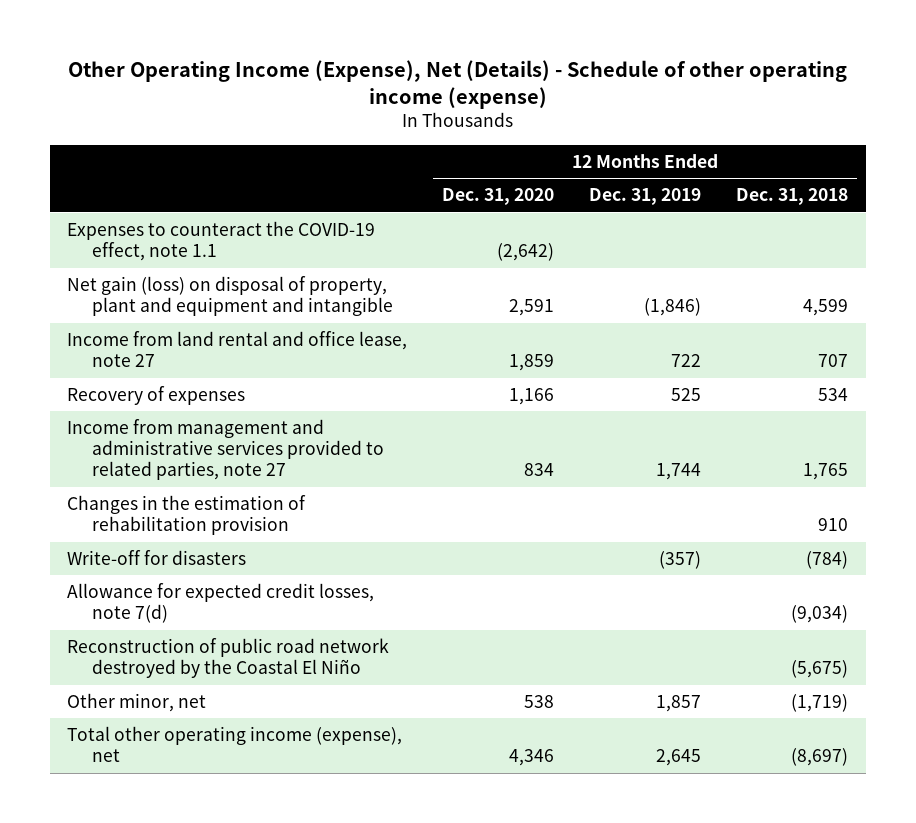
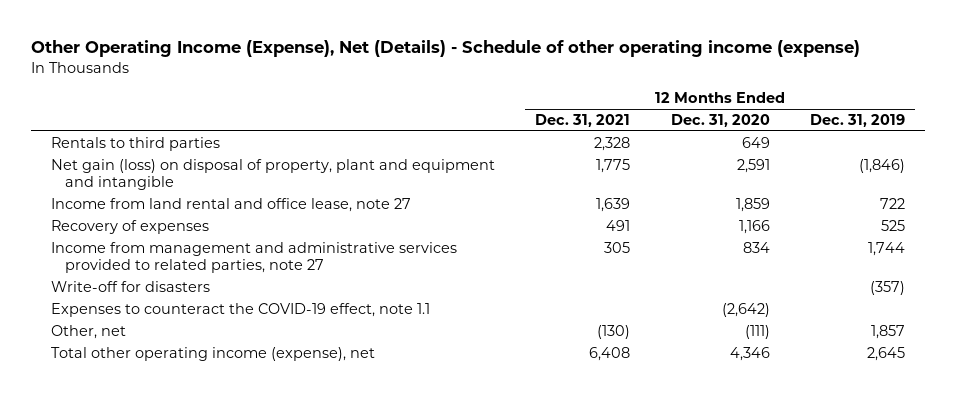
- | 12 Months Ended Dec. 31, 2020 | 12 Months Ended Dec. 31, 2019 | 12 Months Ended Dec. 31, 2018
+ | 12 Months Ended Dec. 31, 2021 | 12 Months Ended Dec. 31, 2020 | 12 Months Ended Dec. 31, 2019
+ Rentals to third parties | 2,328 | 649 |
- Changes in the estimation of rehabilitation provision | | | 910
- Allowance for expected credit losses, note 7(d) | | | (9,034)
- Reconstruction of public road network destroyed by the Coastal El Niño | | | (5,675)
- Other minor, net | 538 | 1,857 | (1,719)
moved down: Expenses to counteract the COVID-19 effect, note 1.1 | | (2,642) |
+ Other, net | (130) | (111) | 1,857

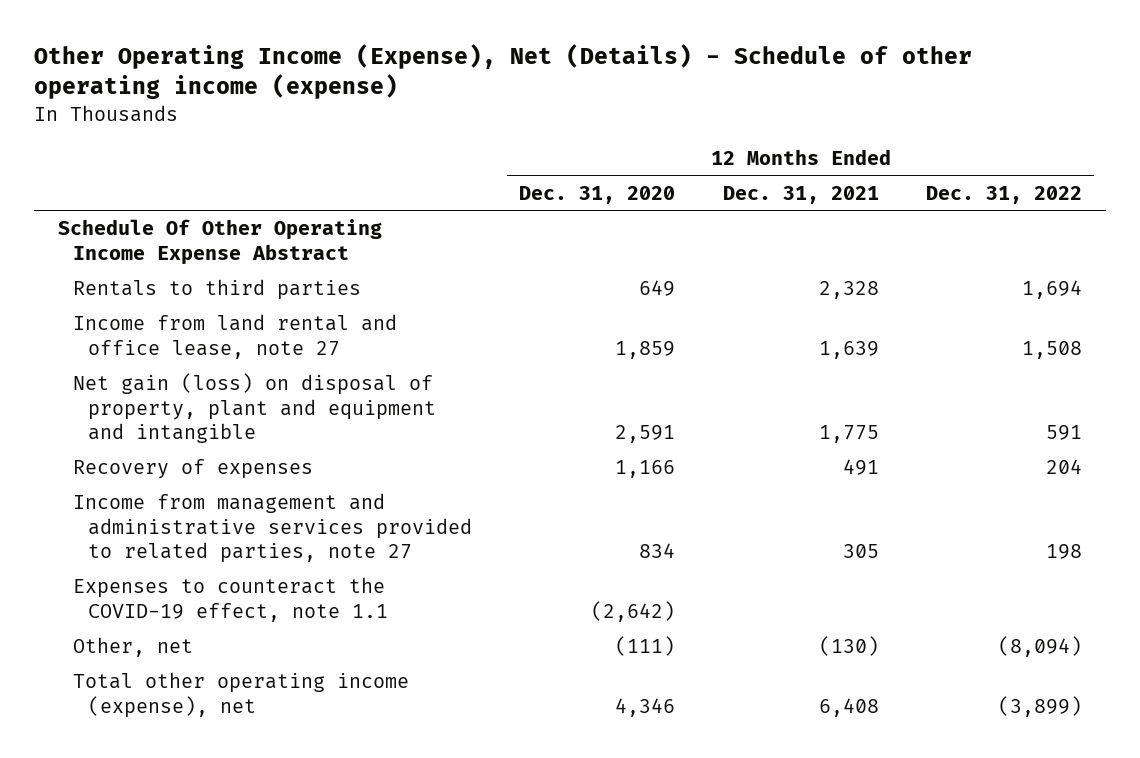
- | 12 Months Ended Dec. 31, 2021 | 12 Months Ended Dec. 31, 2020 | 12 Months Ended Dec. 31, 2019
+ | 12 Months Ended Dec. 31, 2020 | 12 Months Ended Dec. 31, 2021 | 12 Months Ended Dec. 31, 2022
+ Schedule Of Other Operating Income Expense Abstract
moved down: Net gain (loss) on disposal of property, plant and equipment and intangible | 2,591 | 1,775 | 591
- Write-off for disasters | | | (357)

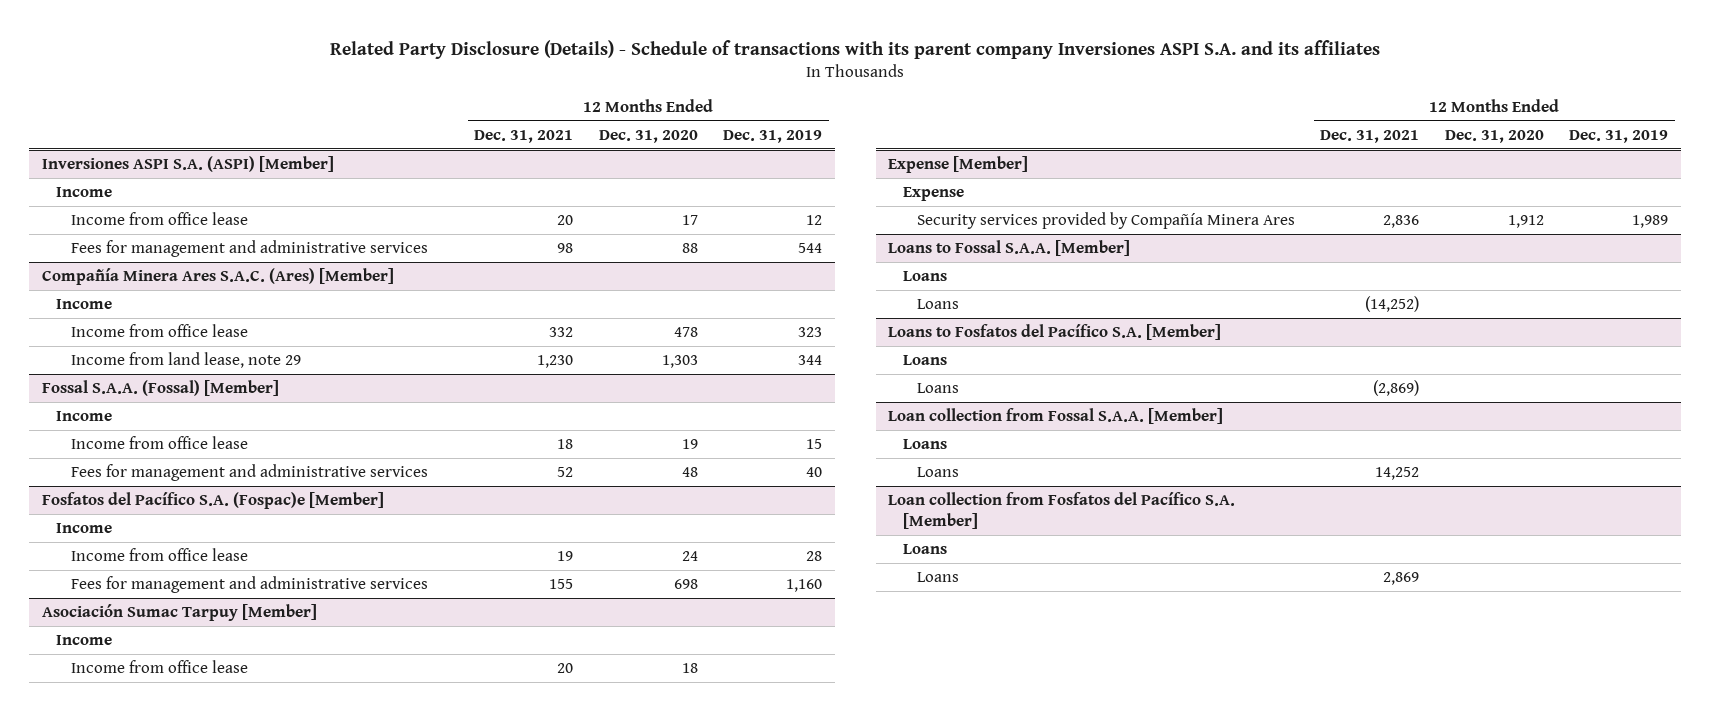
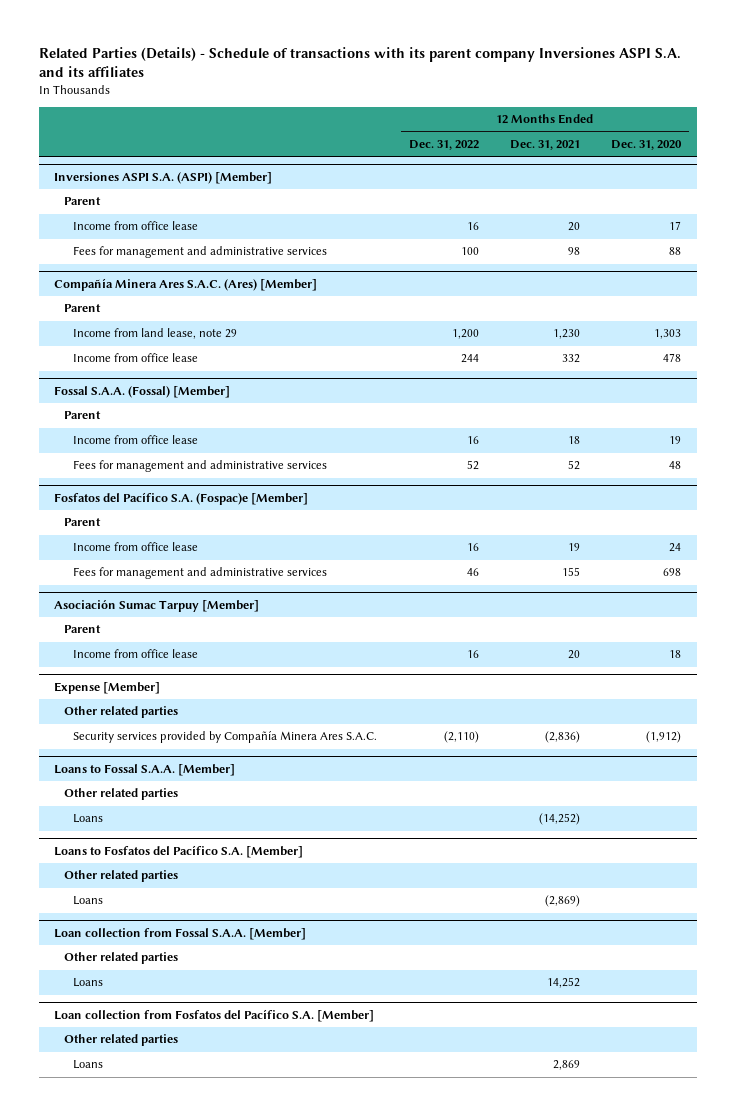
- Related Party Disclosure (Details) - Schedule of transactions with its parent company Inversiones ASPI S.A. and its affiliates
+ Related Parties (Details) - Schedule of transactions with its parent company Inversiones ASPI S.A. and its affiliates
- | 12 Months Ended Dec. 31, 2021 | 12 Months Ended Dec. 31, 2020 | 12 Months Ended Dec. 31, 2019
+ | 12 Months Ended Dec. 31, 2022 | 12 Months Ended Dec. 31, 2021 | 12 Months Ended Dec. 31, 2020
@ Inversiones ASPI S.A. (ASPI) [Member]
- Income
+ Parent
@ Compañía Minera Ares S.A.C. (Ares) [Member]
- Income
+ Parent
moved down: Income from office lease | 244 | 332 | 478
@ Fossal S.A.A. (Fossal) [Member]
- Income
+ Parent
@ Fosfatos del Pacífico S.A. (Fospac)e [Member]
- Income
+ Parent
@ Asociación Sumac Tarpuy [Member]
- Income
+ Parent
@ Expense [Member]
- Expense
- Security services provided by Compañía Minera Ares | 2,836 | 1,912 | 1,989
+ Other related parties
+ Security services provided by Compañía Minera Ares S.A.C. | (2,110) | (2,836) | (1,912)
@ Loans to Fossal S.A.A. [Member]
- Loans
+ Other related parties
@ Loans to Fosfatos del Pacífico S.A. [Member]
- Loans
+ Other related parties
@ Loan collection from Fossal S.A.A. [Member]
- Loans
+ Other related parties
@ Loan collection from Fosfatos del Pacífico S.A. [Member]
- Loans
+ Other related parties

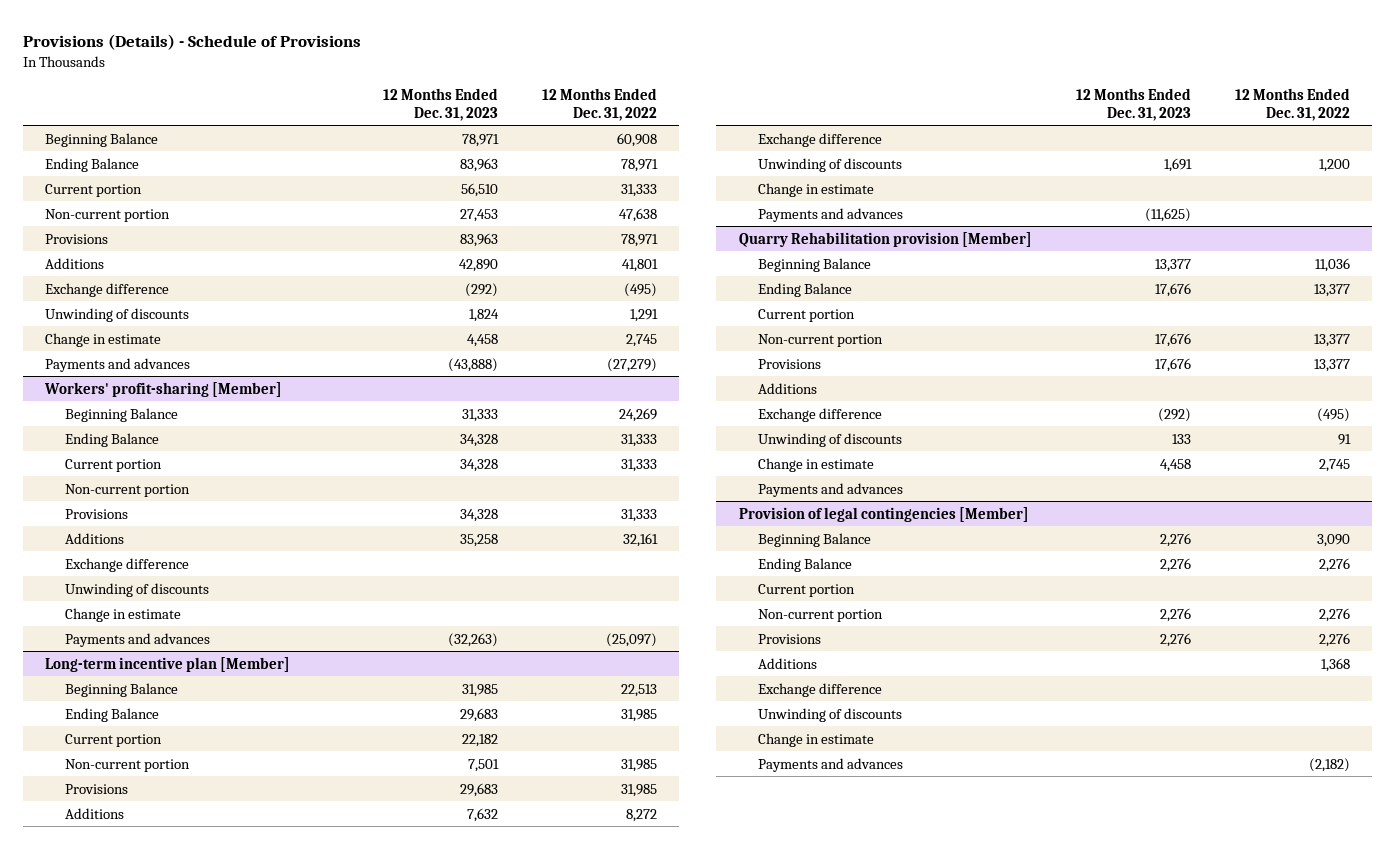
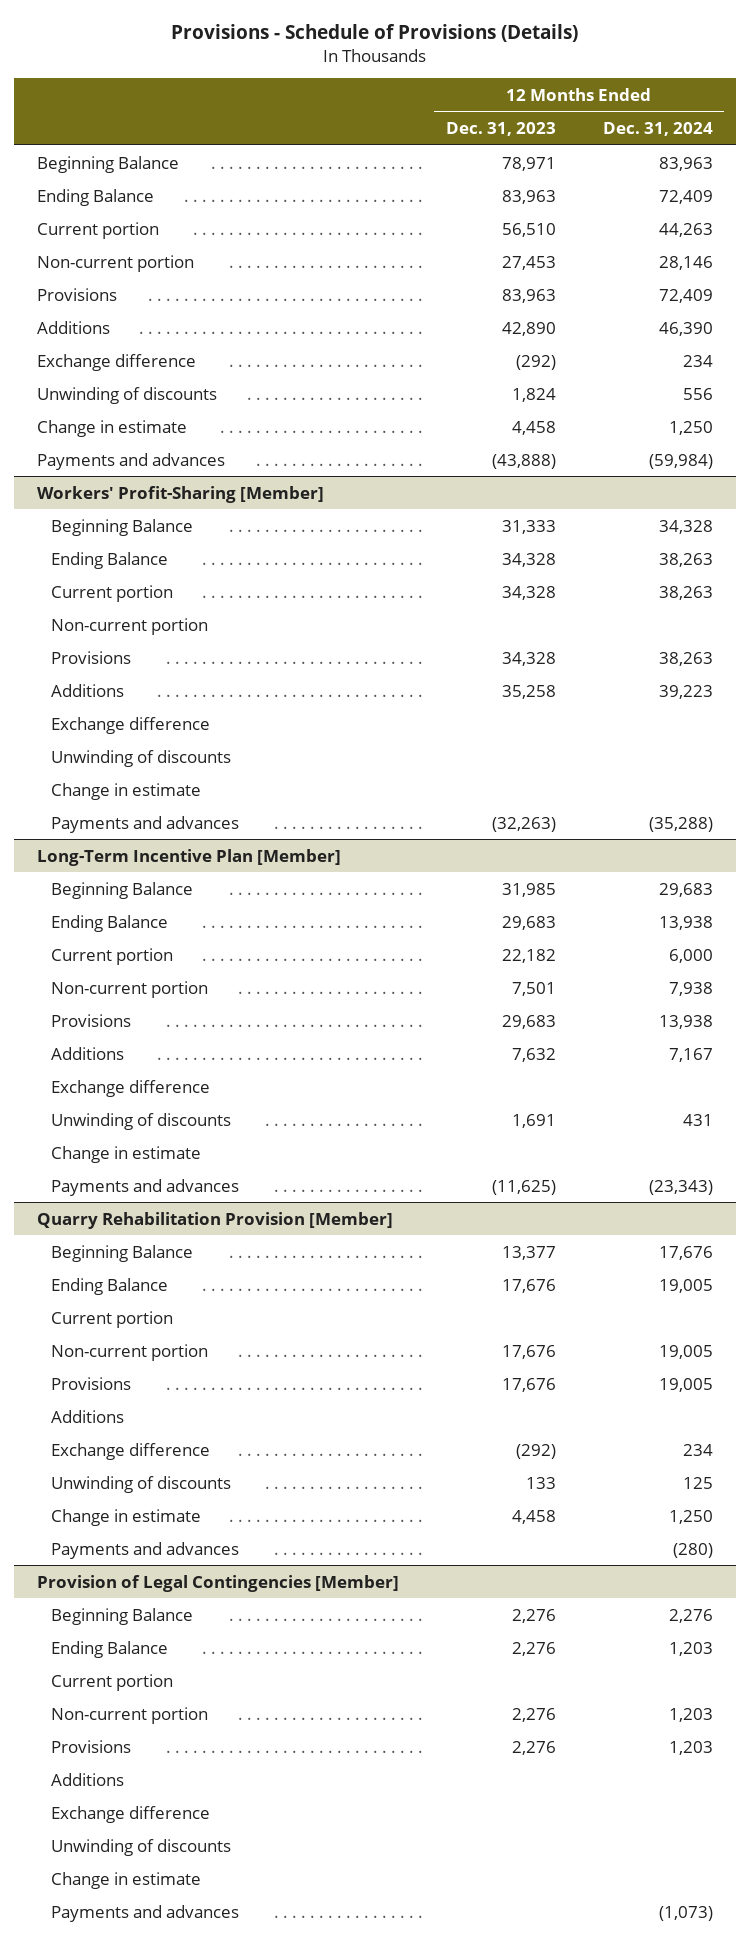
- Provisions (Details) - Schedule of Provisions
+ Provisions - Schedule of Provisions (Details)
- | 12 Months Ended Dec. 31, 2023 | 12 Months Ended Dec. 31, 2022
+ | 12 Months Ended Dec. 31, 2023 | 12 Months Ended Dec. 31, 2024
- Workers' profit-sharing [Member]
+ Workers' Profit-Sharing [Member]
- Long-term incentive plan [Member]
+ Long-Term Incentive Plan [Member]
- Quarry Rehabilitation provision [Member]
+ Quarry Rehabilitation Provision [Member]
- Provision of legal contingencies [Member]
+ Provision of Legal Contingencies [Member]

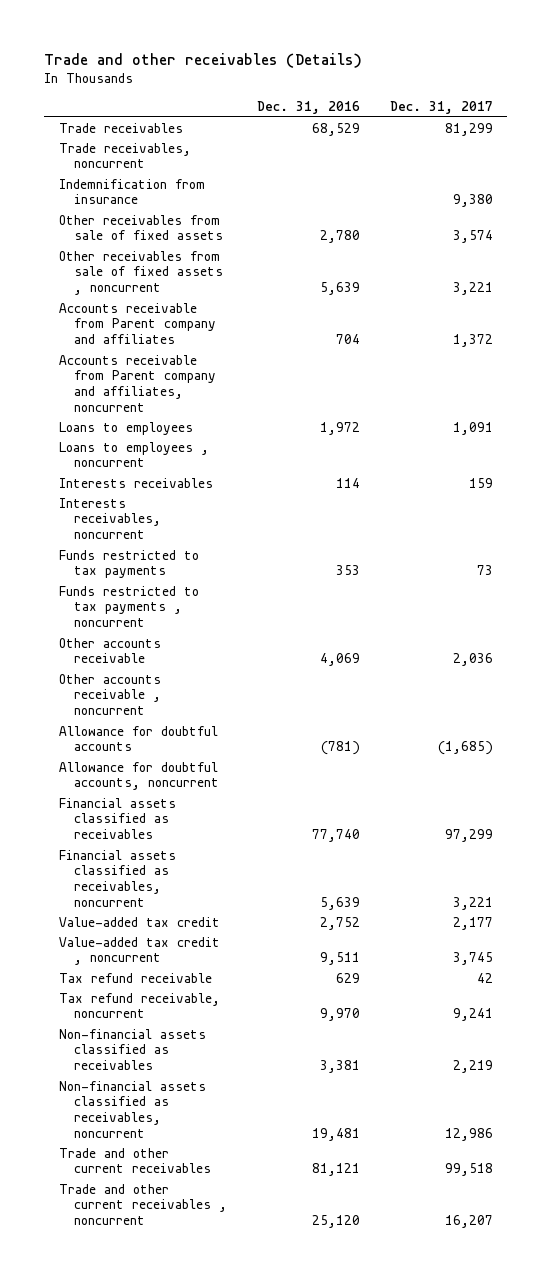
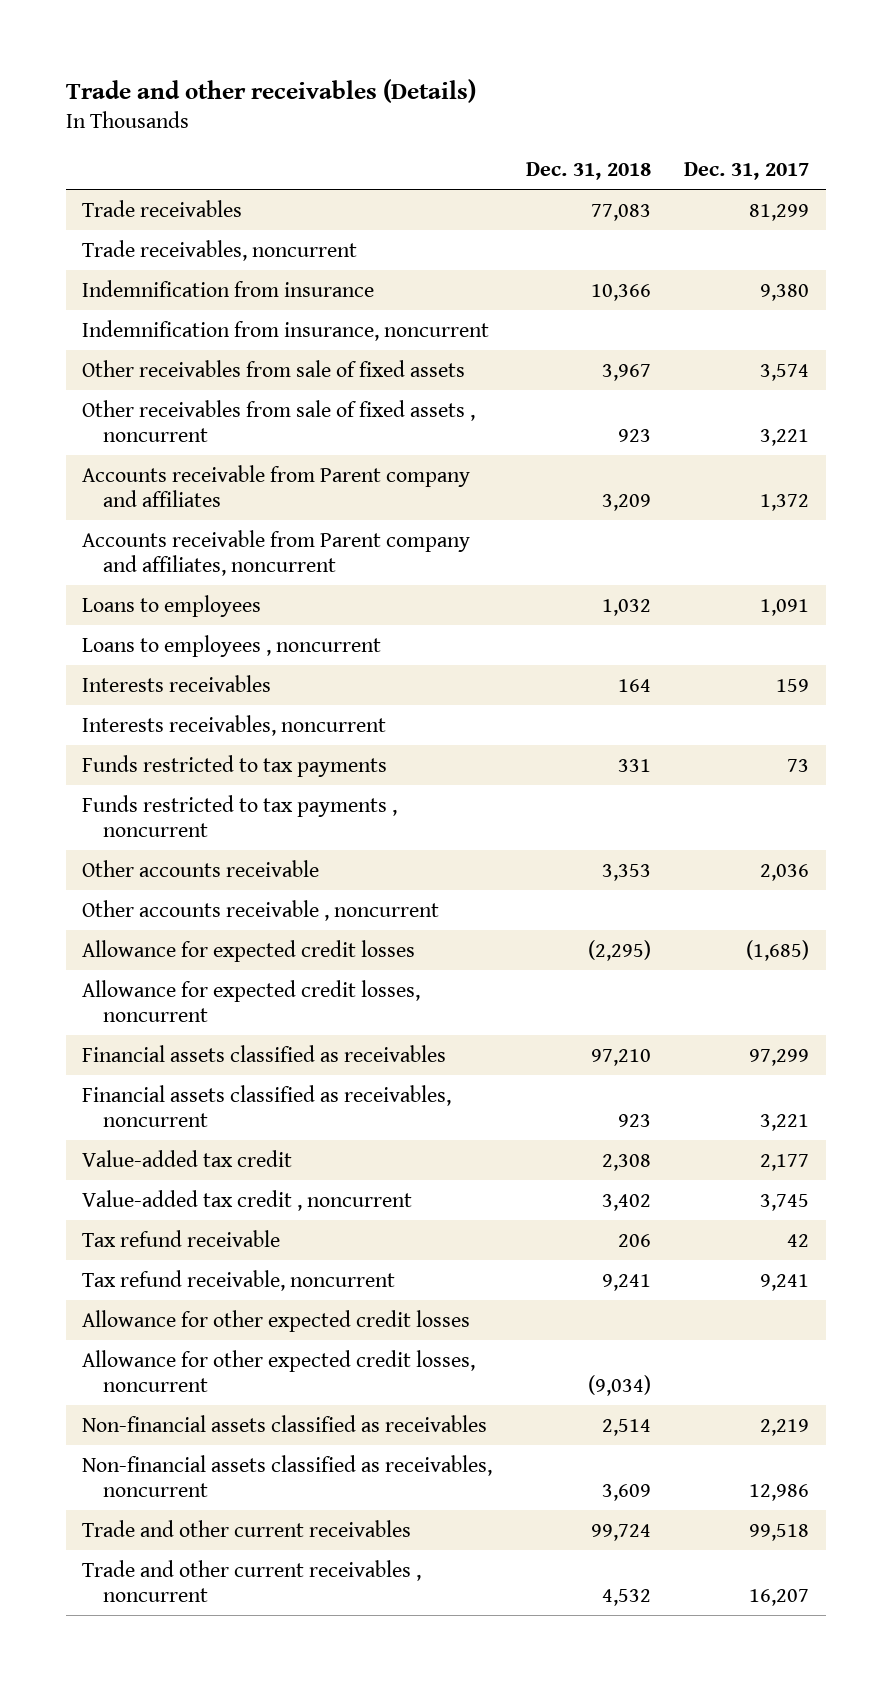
- | Dec. 31, 2016 | Dec. 31, 2017
+ | Dec. 31, 2018 | Dec. 31, 2017
+ Indemnification from insurance, noncurrent
- Allowance for doubtful accounts | (781) | (1,685)
- Allowance for doubtful accounts, noncurrent
+ Allowance for expected credit losses | (2,295) | (1,685)
+ Allowance for expected credit losses, noncurrent
+ Allowance for other expected credit losses
+ Allowance for other expected credit losses, noncurrent | (9,034) |

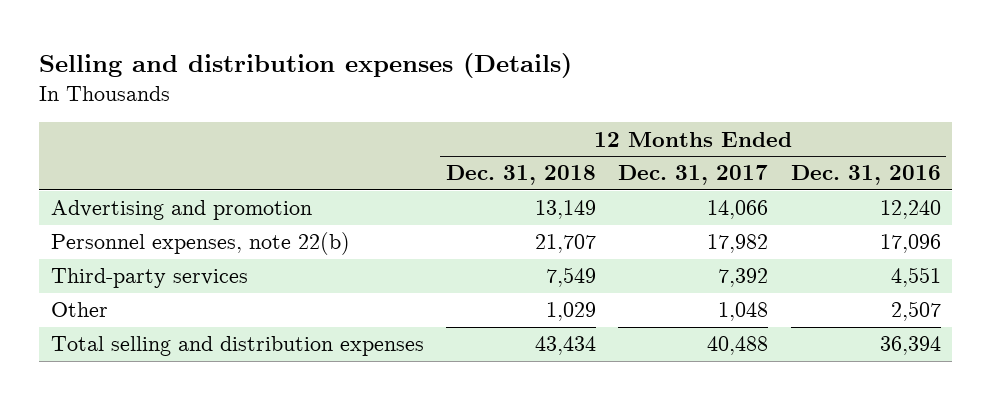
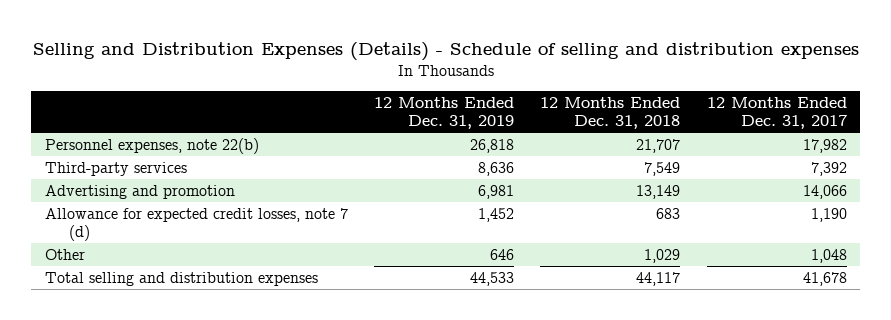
- Selling and distribution expenses (Details)
+ Selling and Distribution Expenses (Details) - Schedule of selling and distribution expenses
- | 12 Months Ended Dec. 31, 2018 | 12 Months Ended Dec. 31, 2017 | 12 Months Ended Dec. 31, 2016
+ | 12 Months Ended Dec. 31, 2019 | 12 Months Ended Dec. 31, 2018 | 12 Months Ended Dec. 31, 2017
moved down: Advertising and promotion | 6,981 | 13,149 | 14,066
+ Allowance for expected credit losses, note 7 (d) | 1,452 | 683 | 1,190
- Total selling and distribution expenses | 43,434 | 40,488 | 36,394
+ Total selling and distribution expenses | 44,533 | 44,117 | 41,678

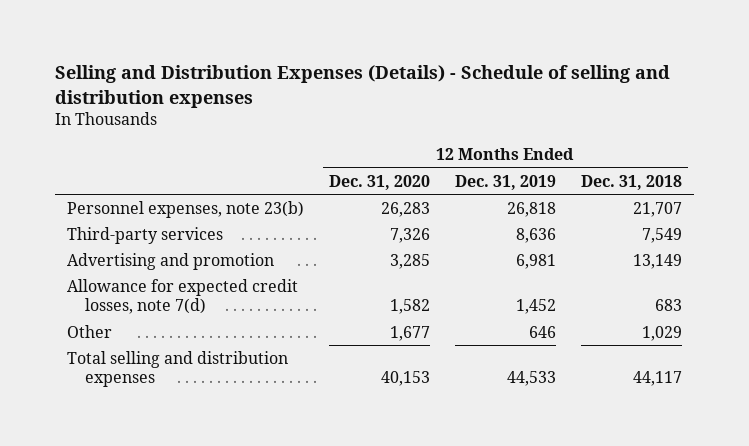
- | 12 Months Ended Dec. 31, 2019 | 12 Months Ended Dec. 31, 2018 | 12 Months Ended Dec. 31, 2017
+ | 12 Months Ended Dec. 31, 2020 | 12 Months Ended Dec. 31, 2019 | 12 Months Ended Dec. 31, 2018
- Personnel expenses, note 22(b) | 26,818 | 21,707 | 17,982
+ Personnel expenses, note 23(b) | 26,283 | 26,818 | 21,707
- Allowance for expected credit losses, note 7 (d) | 1,452 | 683 | 1,190
+ Allowance for expected credit losses, note 7(d) | 1,582 | 1,452 | 683

